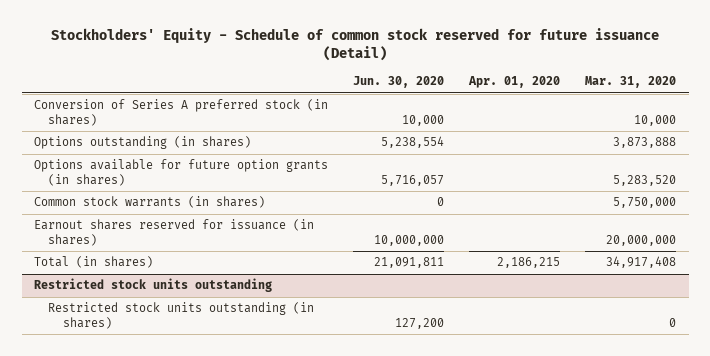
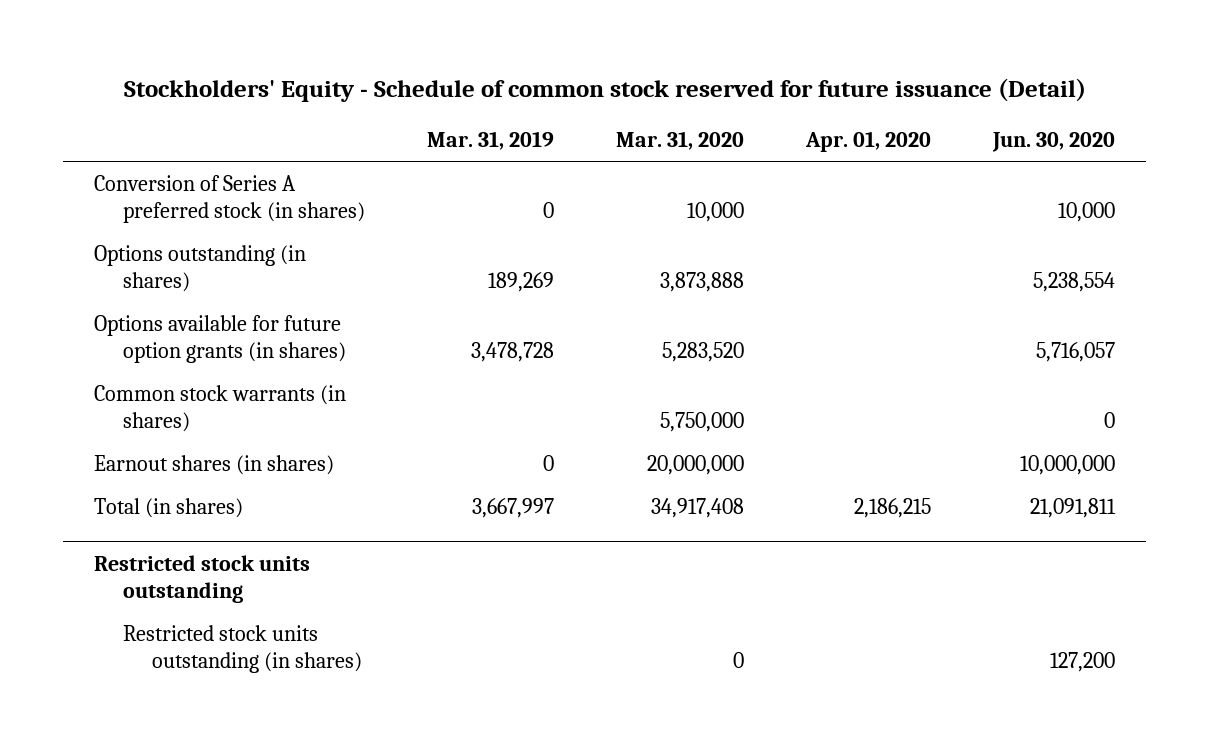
- | Jun. 30, 2020 | Apr. 01, 2020 | Mar. 31, 2020
+ | Mar. 31, 2019 | Mar. 31, 2020 | Apr. 01, 2020 | Jun. 30, 2020
- Earnout shares reserved for issuance (in shares) | 10,000,000 | | 20,000,000
+ Earnout shares (in shares) | 0 | 20,000,000 | | 10,000,000

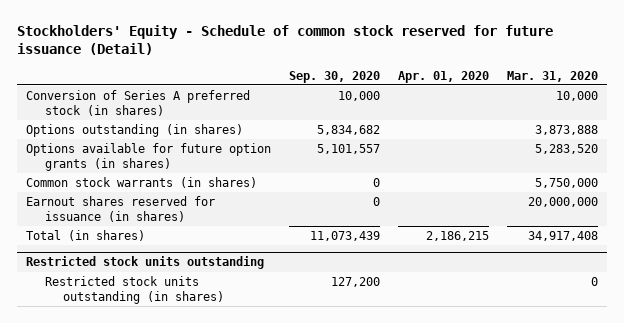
- | Mar. 31, 2019 | Mar. 31, 2020 | Apr. 01, 2020 | Jun. 30, 2020
+ | Sep. 30, 2020 | Apr. 01, 2020 | Mar. 31, 2020
- Earnout shares (in shares) | 0 | 20,000,000 | | 10,000,000
+ Earnout shares reserved for issuance (in shares) | 0 | | 20,000,000

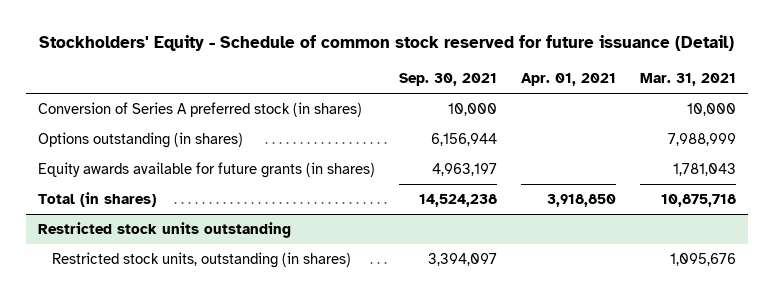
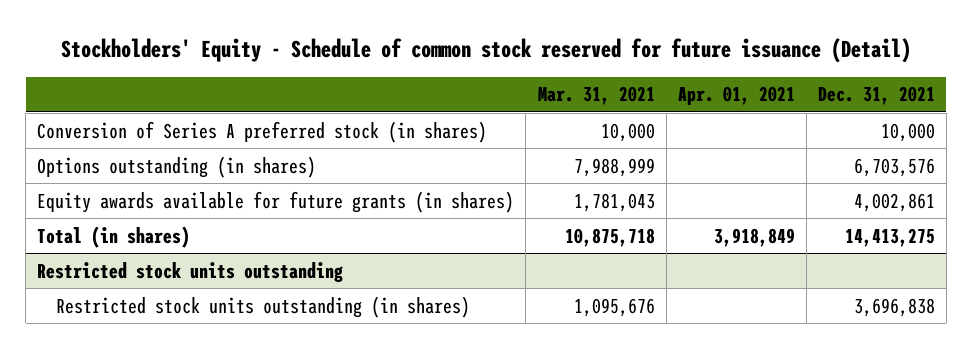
- | Sep. 30, 2021 | Apr. 01, 2021 | Mar. 31, 2021
+ | Mar. 31, 2021 | Apr. 01, 2021 | Dec. 31, 2021
- Total (in shares) | 14,524,238 | 3,918,850 | 10,875,718
+ Total (in shares) | 10,875,718 | 3,918,849 | 14,413,275
@ Restricted stock units outstanding
- Restricted stock units, outstanding (in shares) | 3,394,097 | | 1,095,676
+ Restricted stock units outstanding (in shares) | 1,095,676 | | 3,696,838

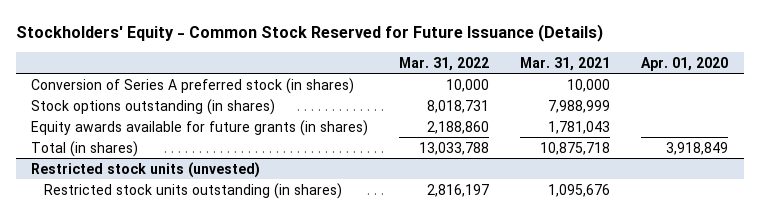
- Stockholders' Equity - Schedule of common stock reserved for future issuance (Detail)
+ Stockholders' Equity - Common Stock Reserved for Future Issuance (Details)
- | Mar. 31, 2021 | Apr. 01, 2021 | Dec. 31, 2021
+ | Mar. 31, 2022 | Mar. 31, 2021 | Apr. 01, 2020
- Options outstanding (in shares) | 7,988,999 | | 6,703,576
+ Stock options outstanding (in shares) | 8,018,731 | 7,988,999 |
- Restricted stock units outstanding
+ Restricted stock units (unvested)

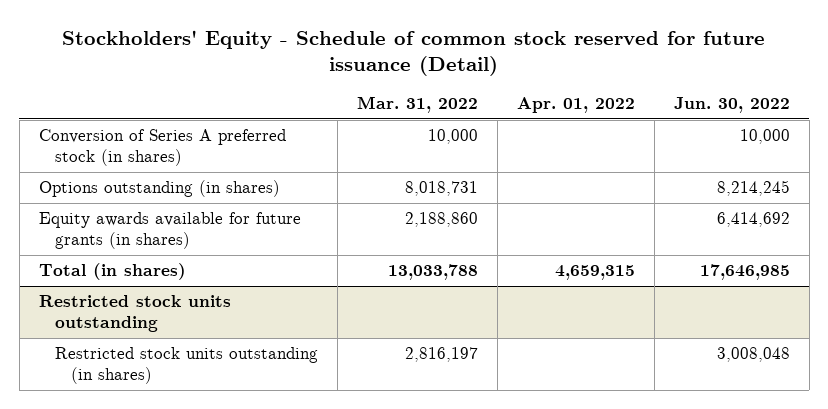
- Stockholders' Equity - Common Stock Reserved for Future Issuance (Details)
+ Stockholders' Equity - Schedule of common stock reserved for future issuance (Detail)
- | Mar. 31, 2022 | Mar. 31, 2021 | Apr. 01, 2020
+ | Mar. 31, 2022 | Apr. 01, 2022 | Jun. 30, 2022
- Stock options outstanding (in shares) | 8,018,731 | 7,988,999 |
+ Options outstanding (in shares) | 8,018,731 | | 8,214,245
- Restricted stock units (unvested)
+ Restricted stock units outstanding

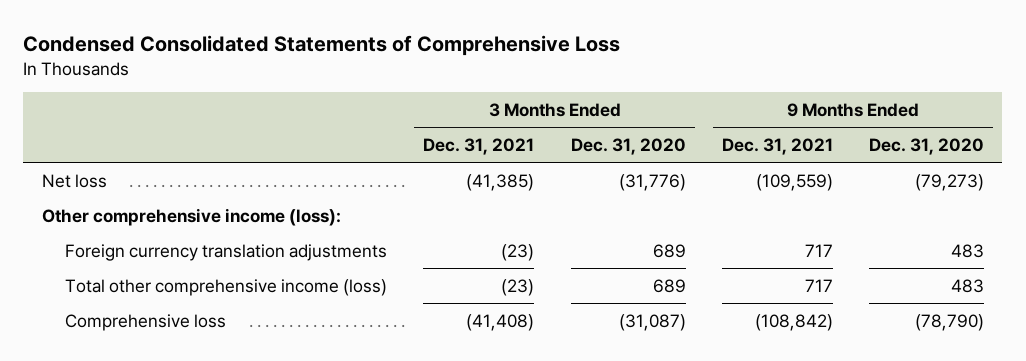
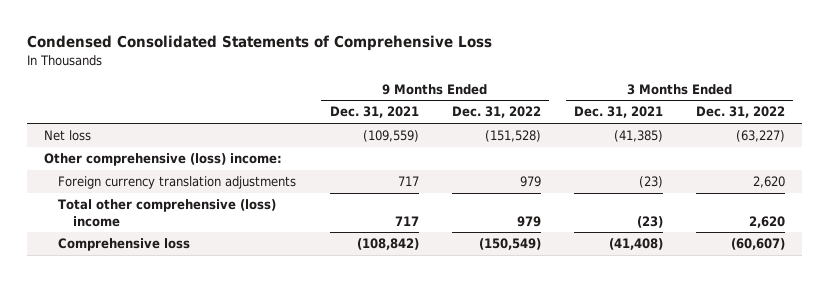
- | 3 Months Ended Dec. 31, 2021 | 3 Months Ended Dec. 31, 2020 | 9 Months Ended Dec. 31, 2021 | 9 Months Ended Dec. 31, 2020
+ | 9 Months Ended Dec. 31, 2021 | 9 Months Ended Dec. 31, 2022 | 3 Months Ended Dec. 31, 2021 | 3 Months Ended Dec. 31, 2022
- Other comprehensive income (loss):
+ Other comprehensive (loss) income:
- Total other comprehensive income (loss) | (23) | 689 | 717 | 483
+ Total other comprehensive (loss) income | 717 | 979 | (23) | 2,620

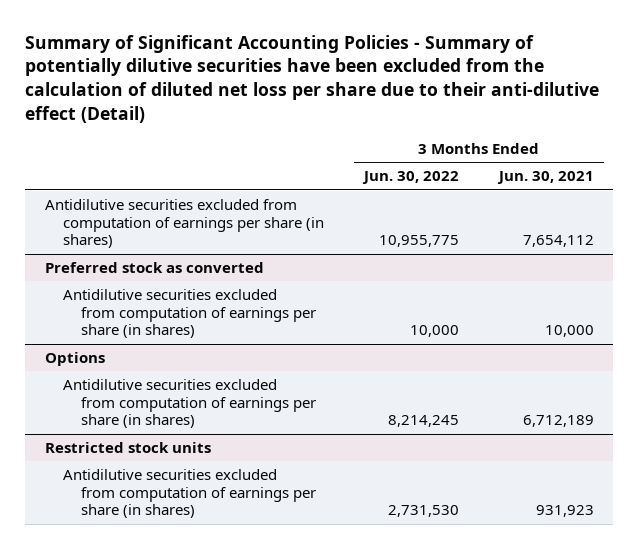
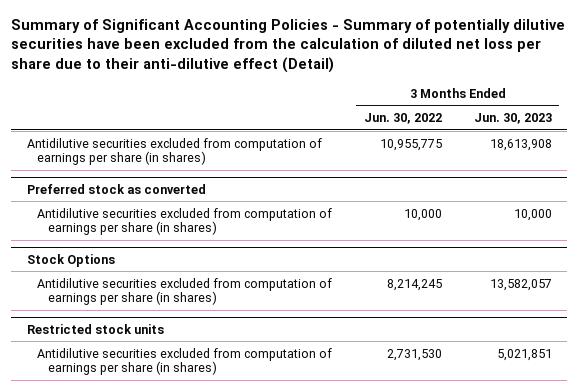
- | 3 Months Ended Jun. 30, 2022 | 3 Months Ended Jun. 30, 2021
+ | 3 Months Ended Jun. 30, 2022 | 3 Months Ended Jun. 30, 2023
- Options
+ Stock Options

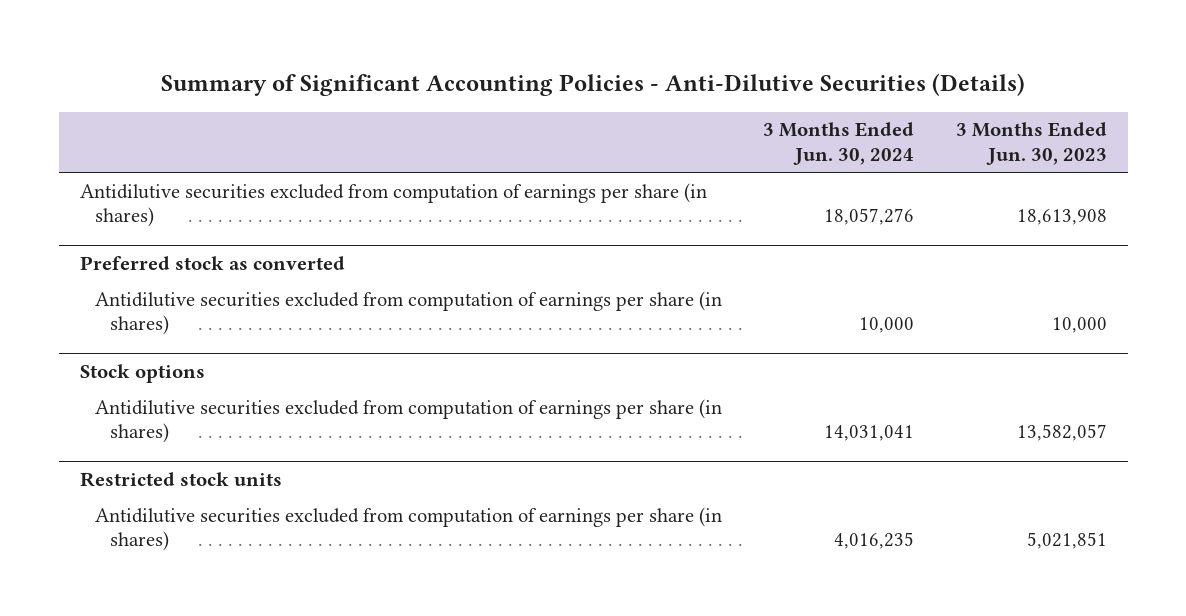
- Summary of Significant Accounting Policies - Summary of potentially dilutive securities have been excluded from the calculation of diluted net loss per share due to their anti-dilutive effect (Detail)
+ Summary of Significant Accounting Policies - Anti-Dilutive Securities (Details)
- | 3 Months Ended Jun. 30, 2022 | 3 Months Ended Jun. 30, 2023
+ | 3 Months Ended Jun. 30, 2024 | 3 Months Ended Jun. 30, 2023
- Stock Options
+ Stock options

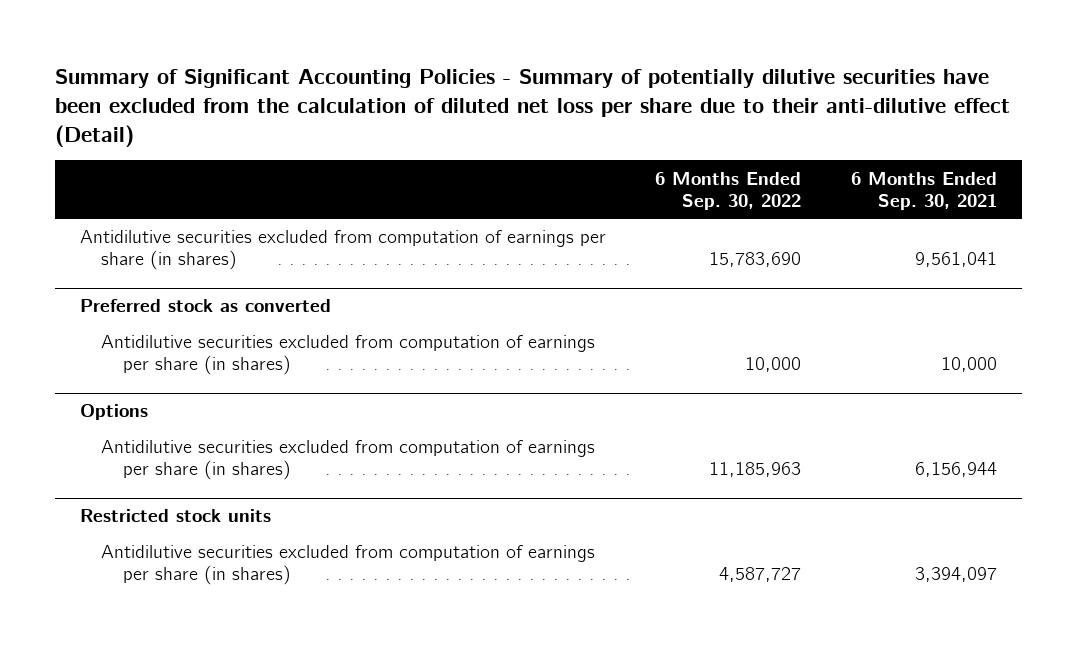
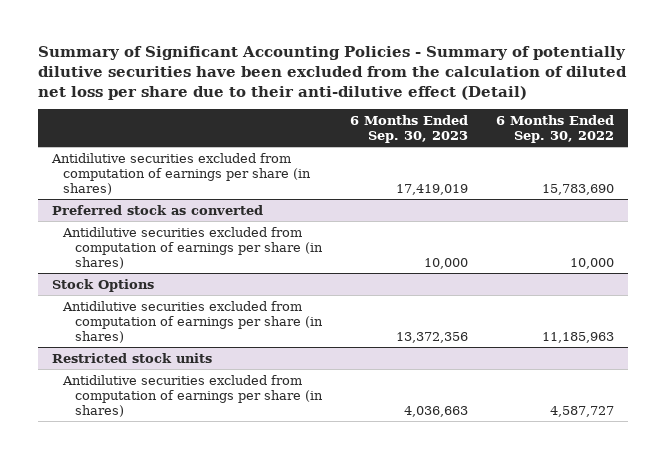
- | 6 Months Ended Sep. 30, 2022 | 6 Months Ended Sep. 30, 2021
+ | 6 Months Ended Sep. 30, 2023 | 6 Months Ended Sep. 30, 2022
- Options
+ Stock Options

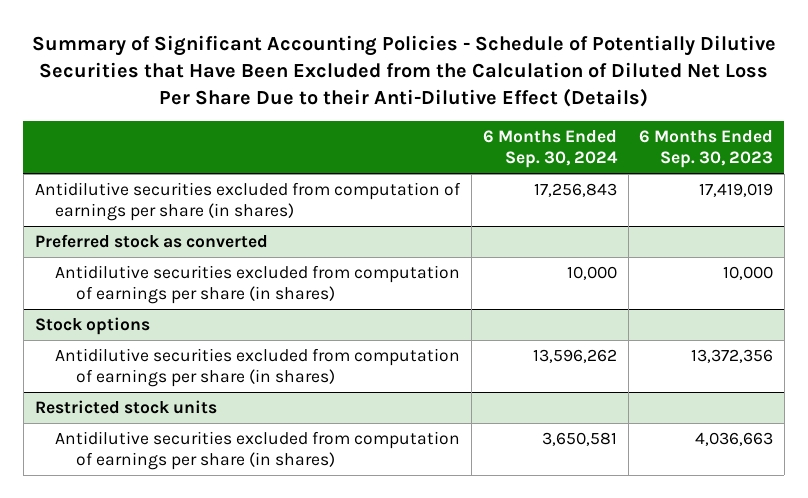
- Summary of Significant Accounting Policies - Summary of potentially dilutive securities have been excluded from the calculation of diluted net loss per share due to their anti-dilutive effect (Detail)
+ Summary of Significant Accounting Policies - Schedule of Potentially Dilutive Securities that Have Been Excluded from the Calculation of Diluted Net Loss Per Share Due to their Anti-Dilutive Effect (Details)
- | 6 Months Ended Sep. 30, 2023 | 6 Months Ended Sep. 30, 2022
+ | 6 Months Ended Sep. 30, 2024 | 6 Months Ended Sep. 30, 2023
- Stock Options
+ Stock options

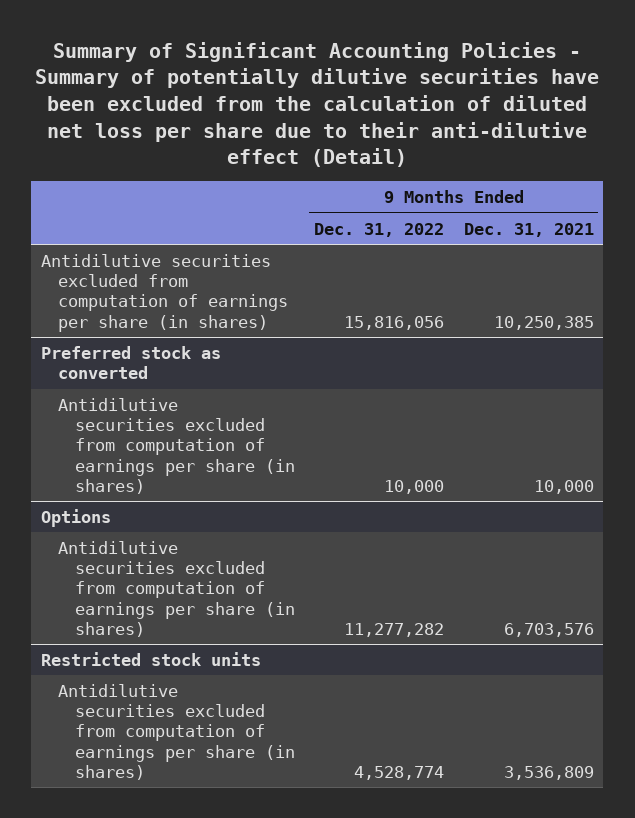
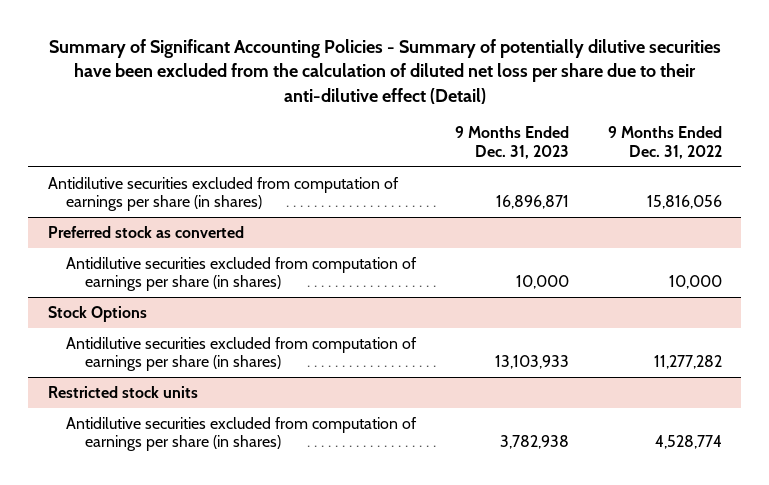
- | 9 Months Ended Dec. 31, 2022 | 9 Months Ended Dec. 31, 2021
+ | 9 Months Ended Dec. 31, 2023 | 9 Months Ended Dec. 31, 2022
- Options
+ Stock Options

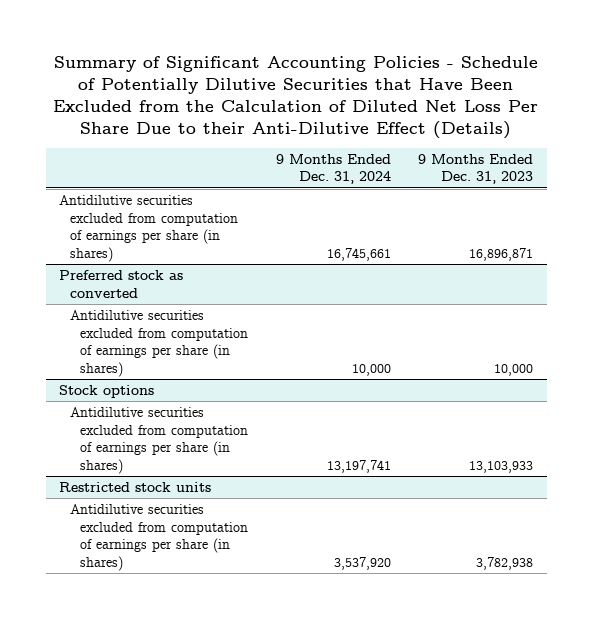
- Summary of Significant Accounting Policies - Summary of potentially dilutive securities have been excluded from the calculation of diluted net loss per share due to their anti-dilutive effect (Detail)
+ Summary of Significant Accounting Policies - Schedule of Potentially Dilutive Securities that Have Been Excluded from the Calculation of Diluted Net Loss Per Share Due to their Anti-Dilutive Effect (Details)
- | 9 Months Ended Dec. 31, 2023 | 9 Months Ended Dec. 31, 2022
+ | 9 Months Ended Dec. 31, 2024 | 9 Months Ended Dec. 31, 2023
- Stock Options
+ Stock options

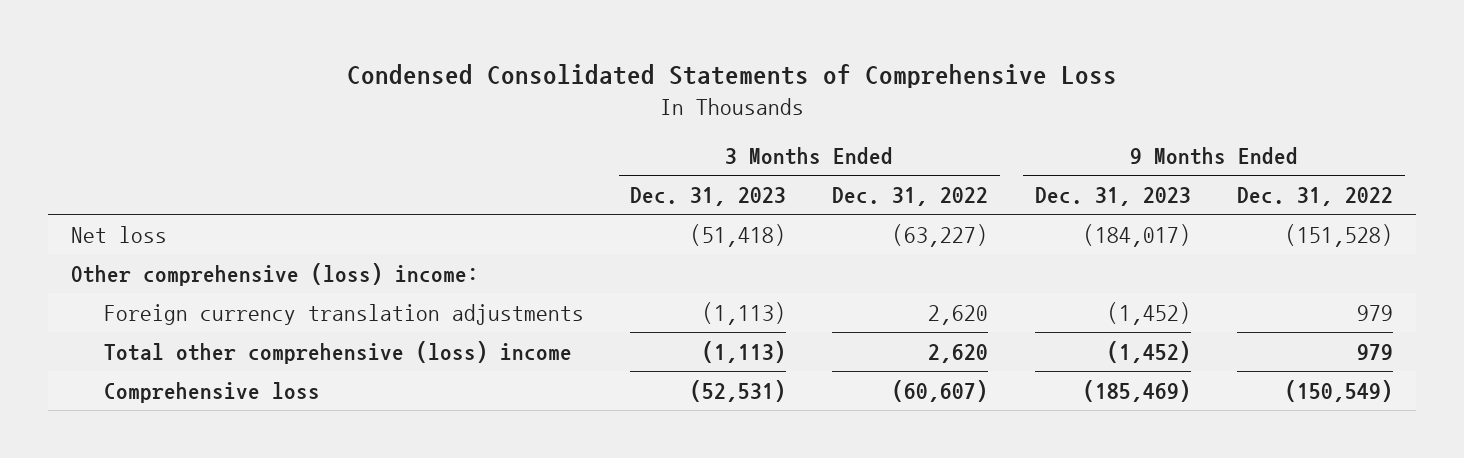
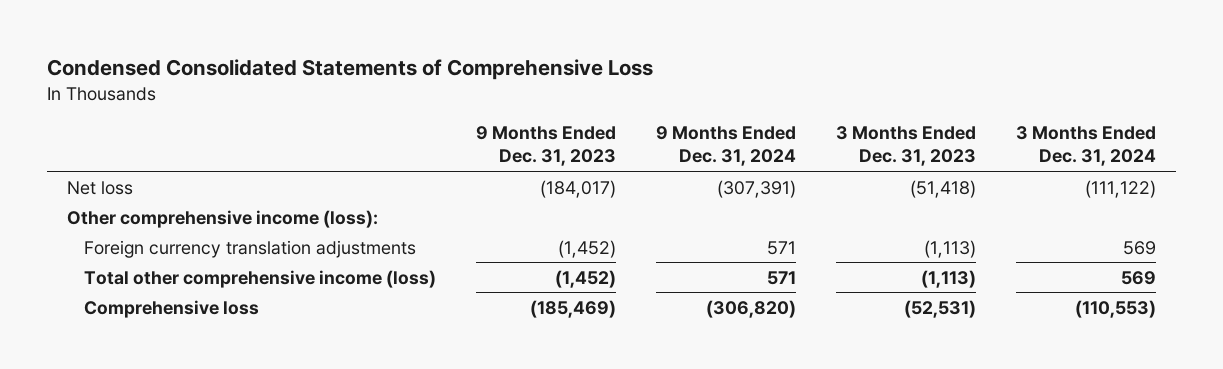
- | 3 Months Ended Dec. 31, 2023 | 3 Months Ended Dec. 31, 2022 | 9 Months Ended Dec. 31, 2023 | 9 Months Ended Dec. 31, 2022
+ | 9 Months Ended Dec. 31, 2023 | 9 Months Ended Dec. 31, 2024 | 3 Months Ended Dec. 31, 2023 | 3 Months Ended Dec. 31, 2024
- Other comprehensive (loss) income:
+ Other comprehensive income (loss):
- Total other comprehensive (loss) income | (1,113) | 2,620 | (1,452) | 979
+ Total other comprehensive income (loss) | (1,452) | 571 | (1,113) | 569

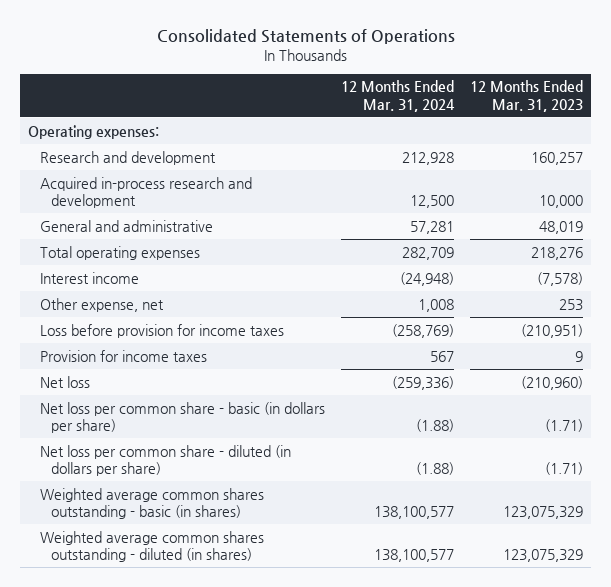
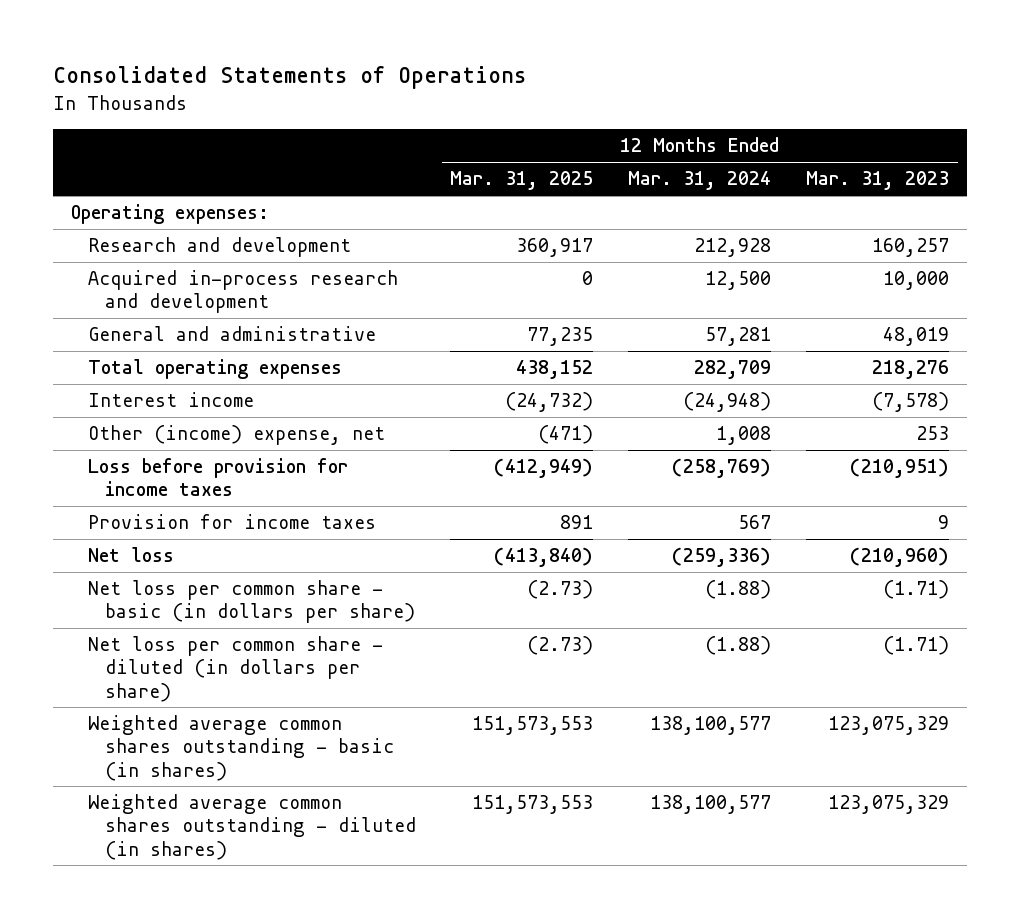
- | 12 Months Ended Mar. 31, 2024 | 12 Months Ended Mar. 31, 2023
+ | 12 Months Ended Mar. 31, 2025 | 12 Months Ended Mar. 31, 2024 | 12 Months Ended Mar. 31, 2023
- Other expense, net | 1,008 | 253
+ Other (income) expense, net | (471) | 1,008 | 253

